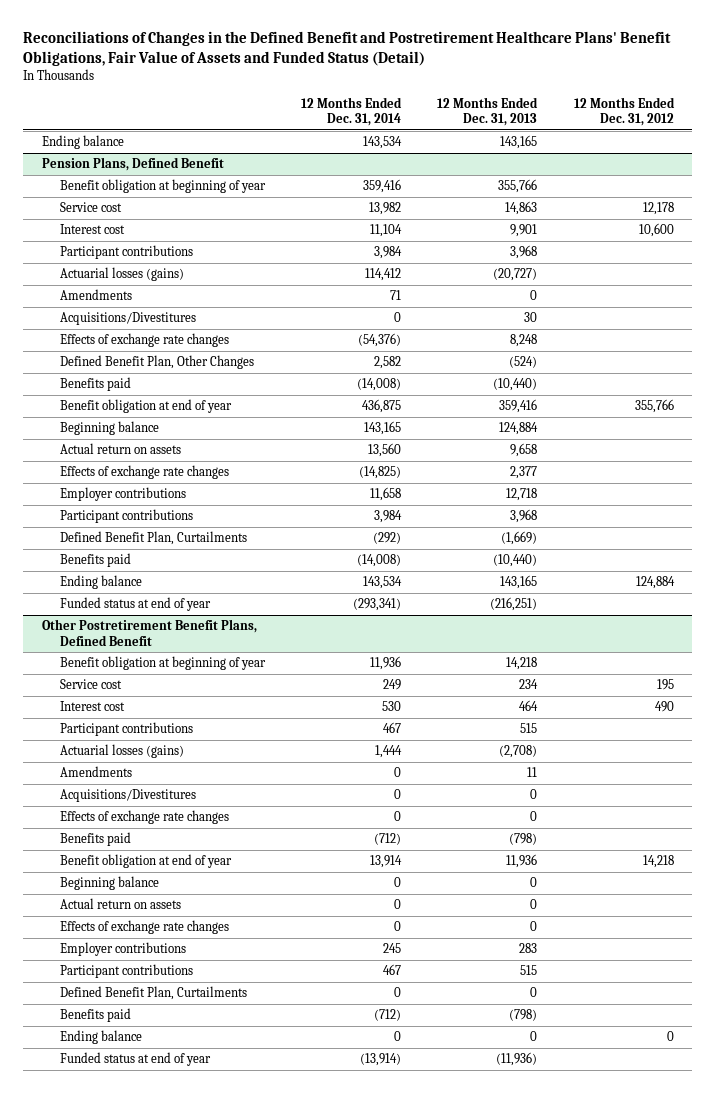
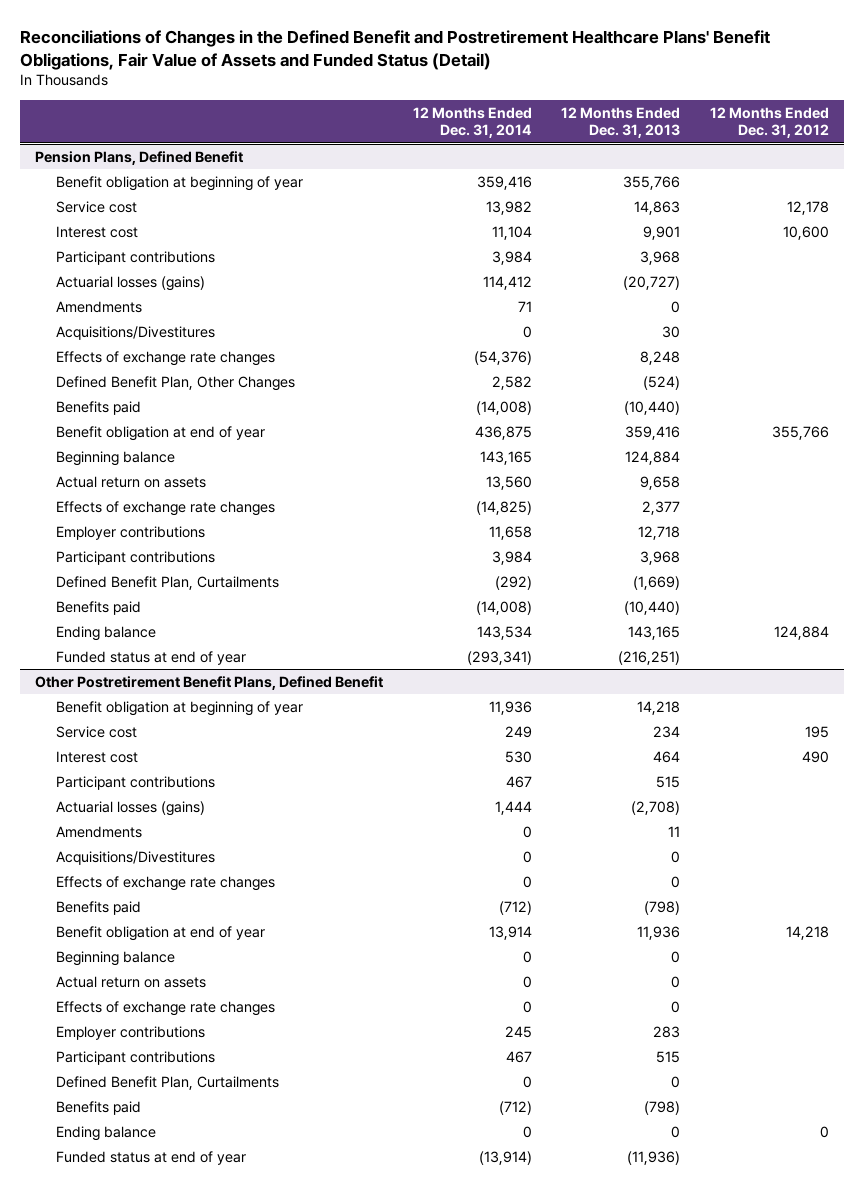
- Ending balance | 143,534 | 143,165 |

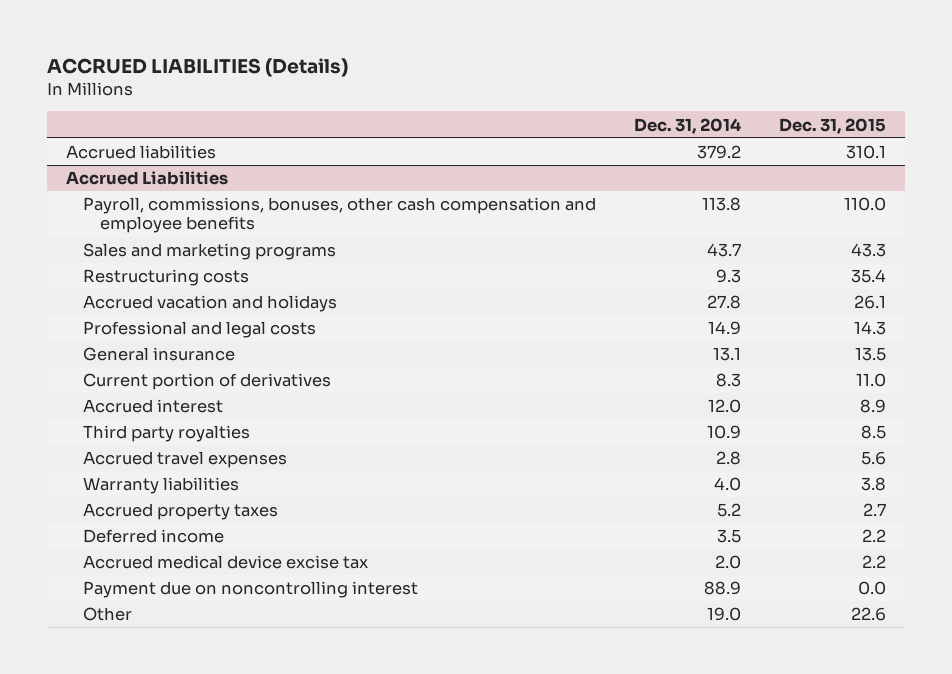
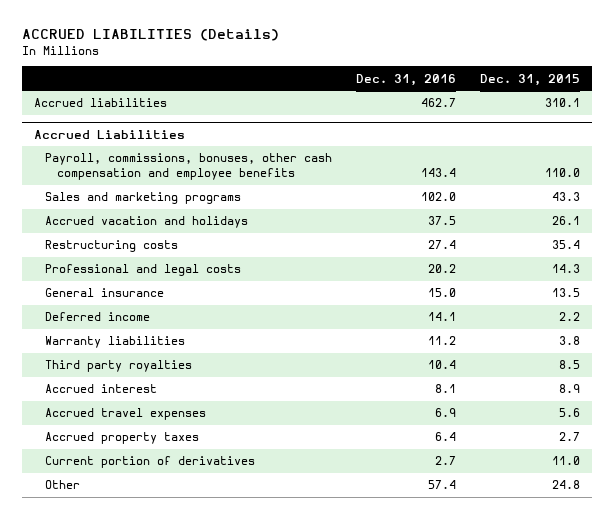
- | Dec. 31, 2014 | Dec. 31, 2015
+ | Dec. 31, 2016 | Dec. 31, 2015
@ Accrued Liabilities
moved down: Restructuring costs | 27.4 | 35.4
moved up: Deferred income | 14.1 | 2.2
moved up: Warranty liabilities | 11.2 | 3.8
moved down: Accrued interest | 8.1 | 8.9
- Accrued medical device excise tax | 2.0 | 2.2
- Payment due on noncontrolling interest | 88.9 | 0.0
- Other | 19.0 | 22.6
moved down: Current portion of derivatives | 2.7 | 11.0
+ Other | 57.4 | 24.8

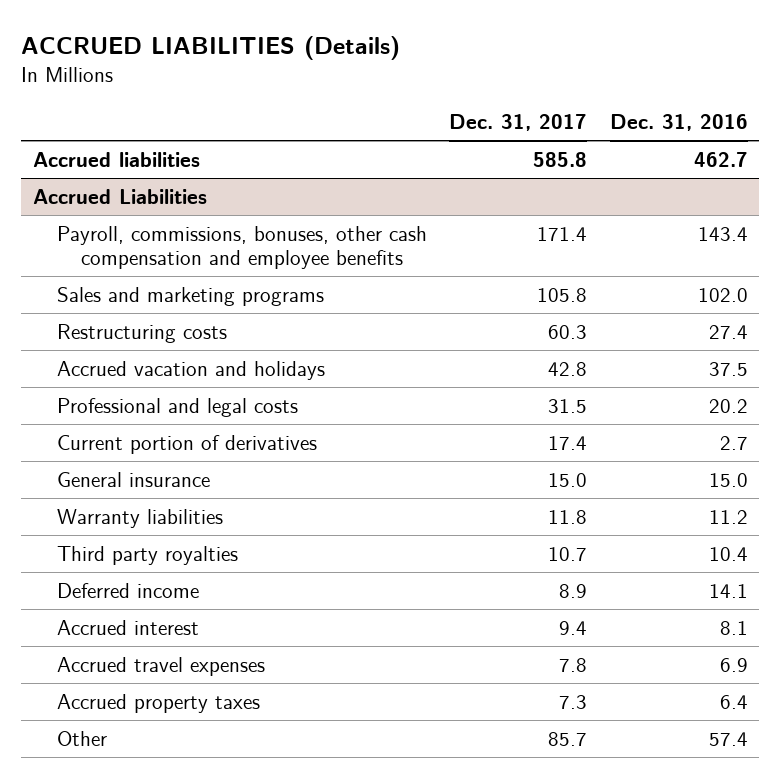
- | Dec. 31, 2016 | Dec. 31, 2015
+ | Dec. 31, 2017 | Dec. 31, 2016
@ Accrued Liabilities
moved down: Accrued vacation and holidays | 42.8 | 37.5
moved up: Current portion of derivatives | 17.4 | 2.7
moved down: Deferred income | 8.9 | 14.1

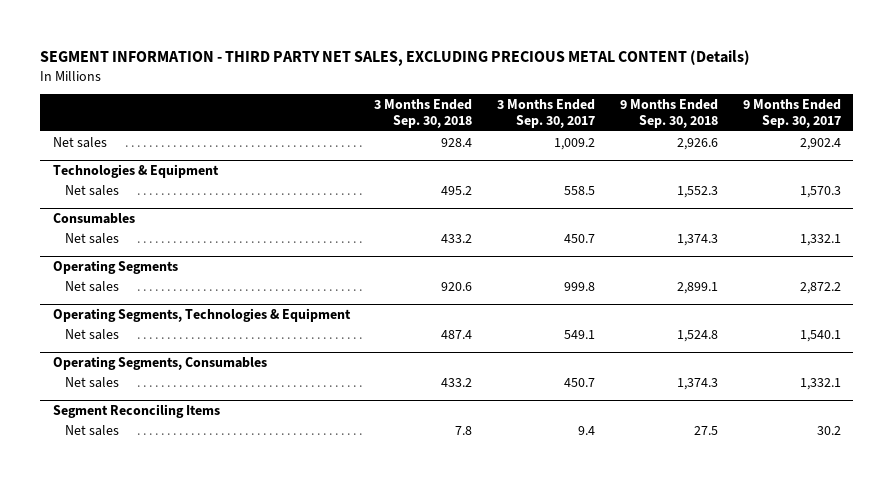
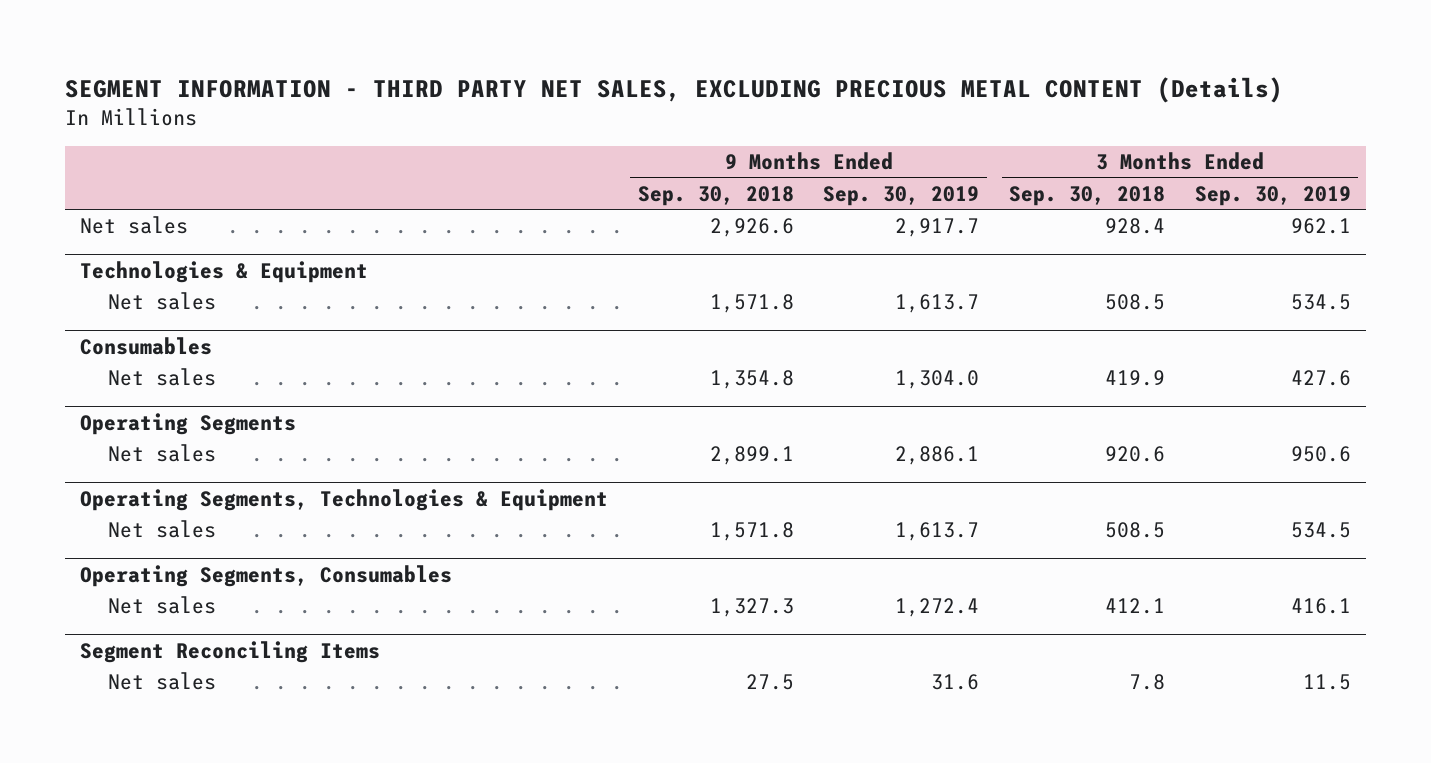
- | 3 Months Ended Sep. 30, 2018 | 3 Months Ended Sep. 30, 2017 | 9 Months Ended Sep. 30, 2018 | 9 Months Ended Sep. 30, 2017
+ | 9 Months Ended Sep. 30, 2018 | 9 Months Ended Sep. 30, 2019 | 3 Months Ended Sep. 30, 2018 | 3 Months Ended Sep. 30, 2019
@ Technologies & Equipment
- Net sales | 495.2 | 558.5 | 1,552.3 | 1,570.3
+ Net sales | 1,571.8 | 1,613.7 | 508.5 | 534.5
@ Consumables
- Net sales | 433.2 | 450.7 | 1,374.3 | 1,332.1
+ Net sales | 1,354.8 | 1,304.0 | 419.9 | 427.6
@ Operating Segments, Technologies & Equipment
- Net sales | 487.4 | 549.1 | 1,524.8 | 1,540.1
+ Net sales | 1,571.8 | 1,613.7 | 508.5 | 534.5
@ Operating Segments, Consumables
- Net sales | 433.2 | 450.7 | 1,374.3 | 1,332.1
+ Net sales | 1,327.3 | 1,272.4 | 412.1 | 416.1

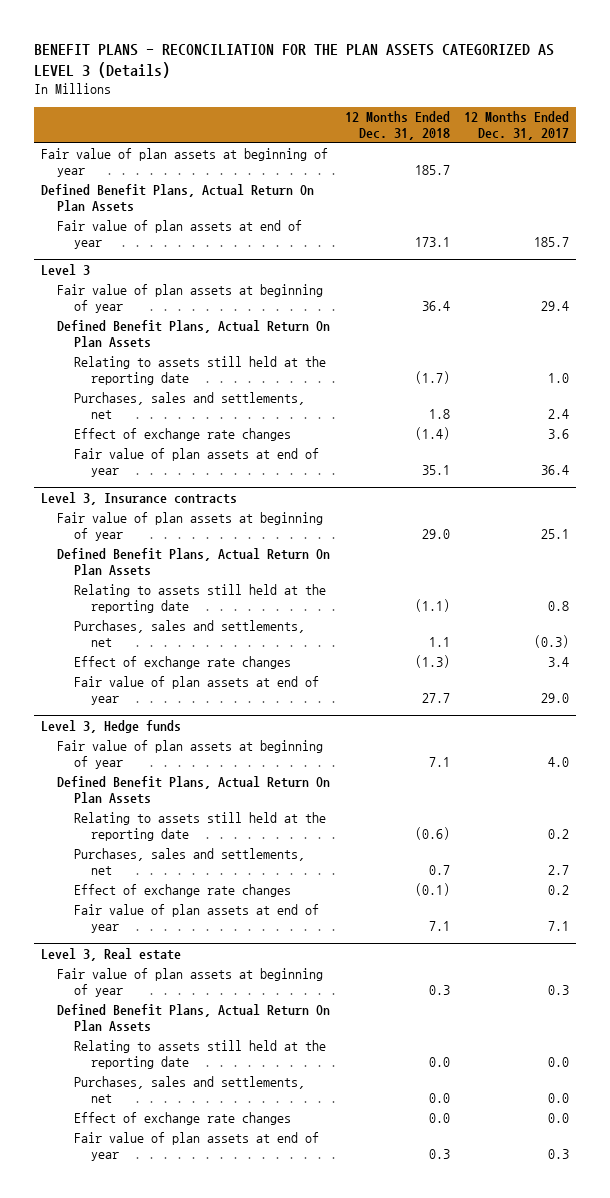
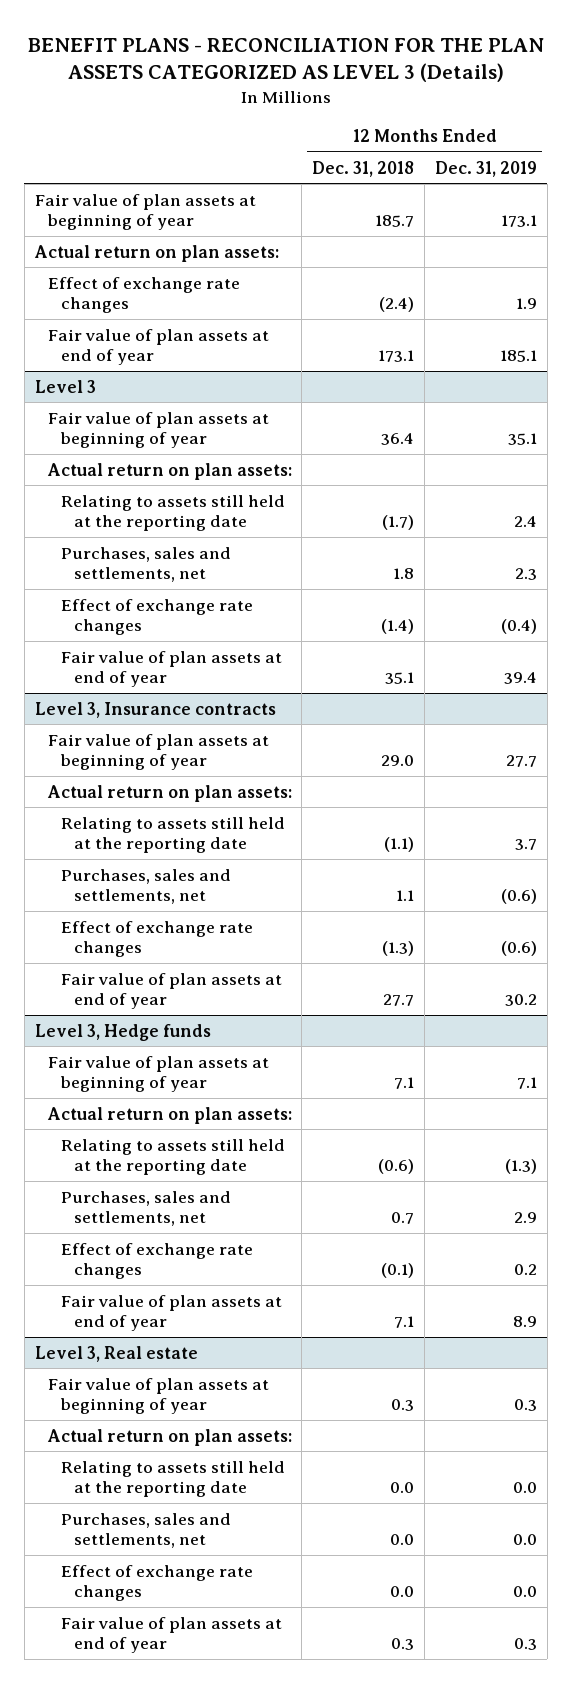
- | 12 Months Ended Dec. 31, 2018 | 12 Months Ended Dec. 31, 2017
+ | 12 Months Ended Dec. 31, 2018 | 12 Months Ended Dec. 31, 2019
- Defined Benefit Plans, Actual Return On Plan Assets
+ Actual return on plan assets:
+ Effect of exchange rate changes | (2.4) | 1.9
@ Level 3
- Defined Benefit Plans, Actual Return On Plan Assets
+ Actual return on plan assets:
@ Level 3, Insurance contracts
- Defined Benefit Plans, Actual Return On Plan Assets
+ Actual return on plan assets:
@ Level 3, Hedge funds
- Defined Benefit Plans, Actual Return On Plan Assets
+ Actual return on plan assets:
@ Level 3, Real estate
- Defined Benefit Plans, Actual Return On Plan Assets
+ Actual return on plan assets:

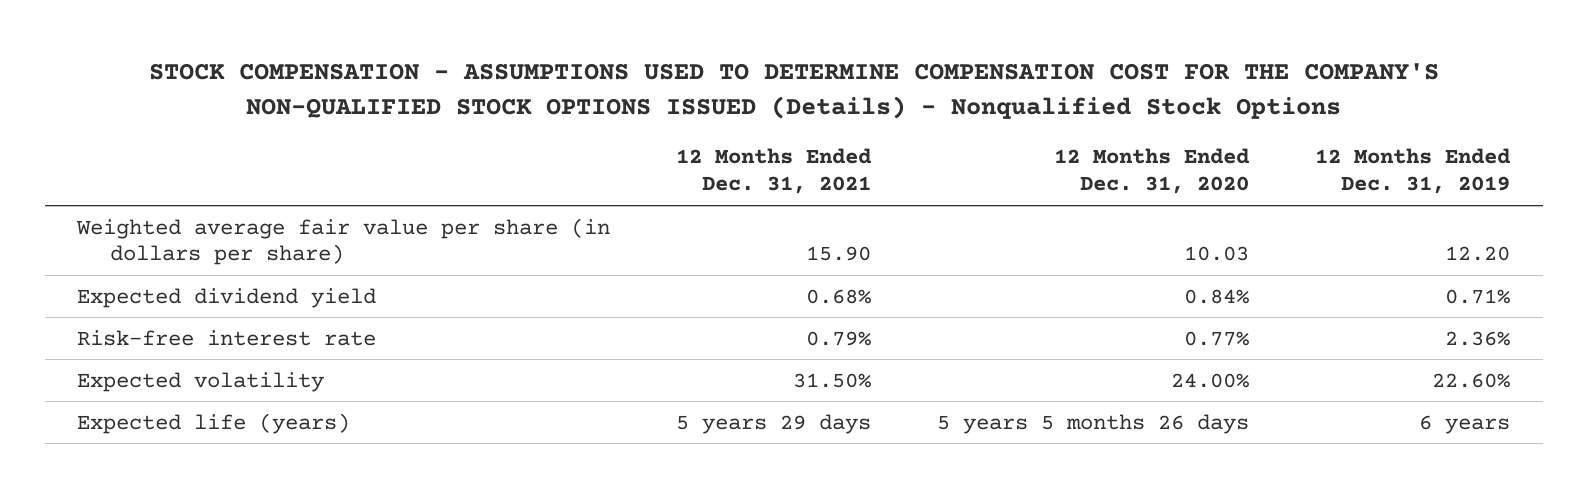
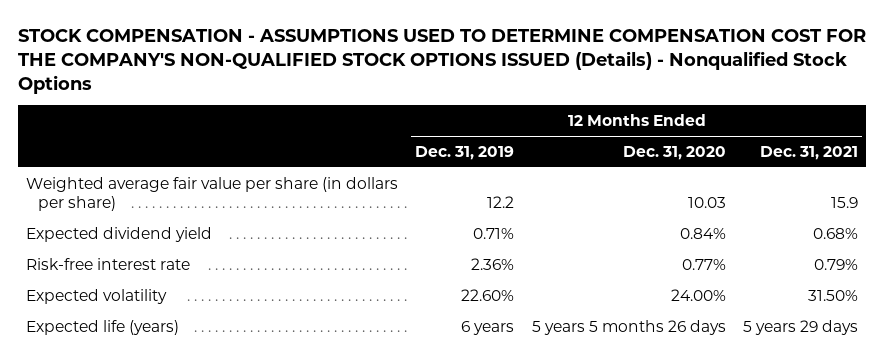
- | 12 Months Ended Dec. 31, 2021 | 12 Months Ended Dec. 31, 2020 | 12 Months Ended Dec. 31, 2019
+ | 12 Months Ended Dec. 31, 2019 | 12 Months Ended Dec. 31, 2020 | 12 Months Ended Dec. 31, 2021
- Weighted average fair value per share (in dollars per share) | 15.90 | 10.03 | 12.20
+ Weighted average fair value per share (in dollars per share) | 12.2 | 10.03 | 15.9

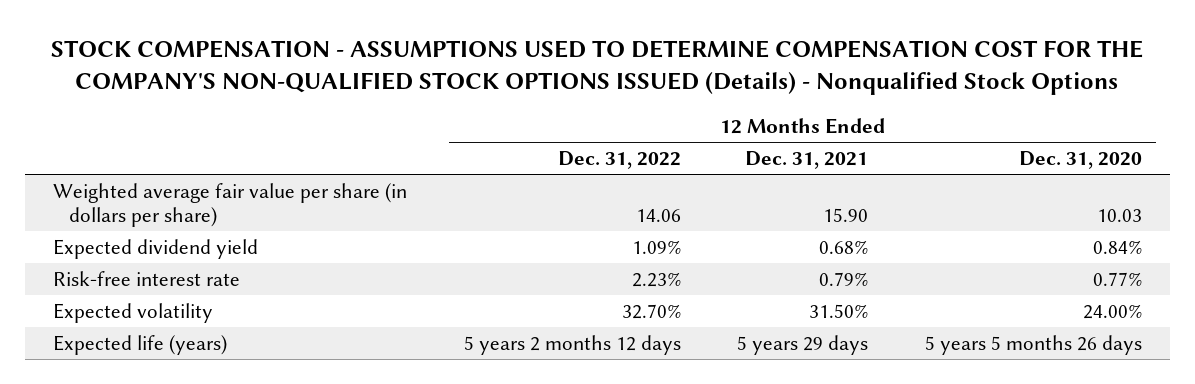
- | 12 Months Ended Dec. 31, 2019 | 12 Months Ended Dec. 31, 2020 | 12 Months Ended Dec. 31, 2021
+ | 12 Months Ended Dec. 31, 2022 | 12 Months Ended Dec. 31, 2021 | 12 Months Ended Dec. 31, 2020
- Weighted average fair value per share (in dollars per share) | 12.2 | 10.03 | 15.9
+ Weighted average fair value per share (in dollars per share) | 14.06 | 15.90 | 10.03

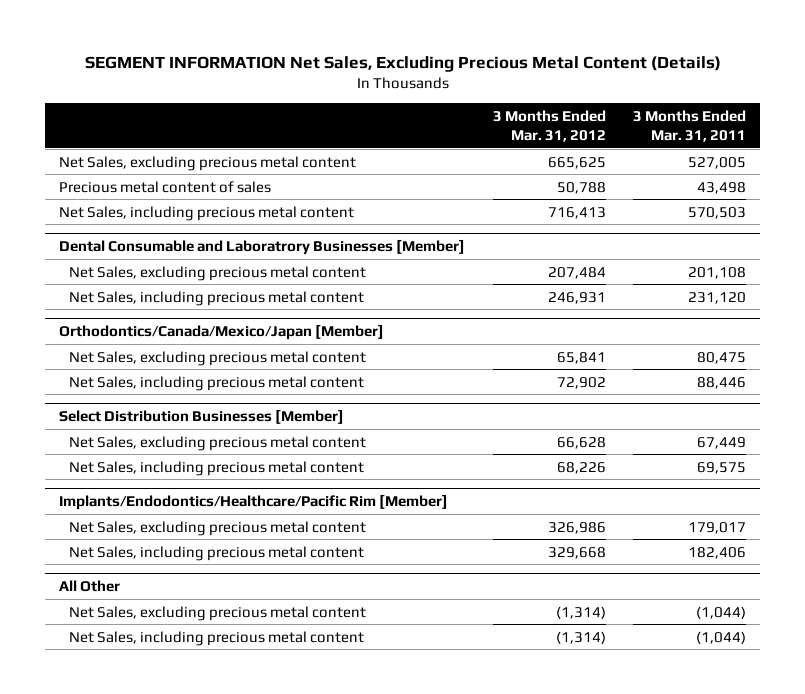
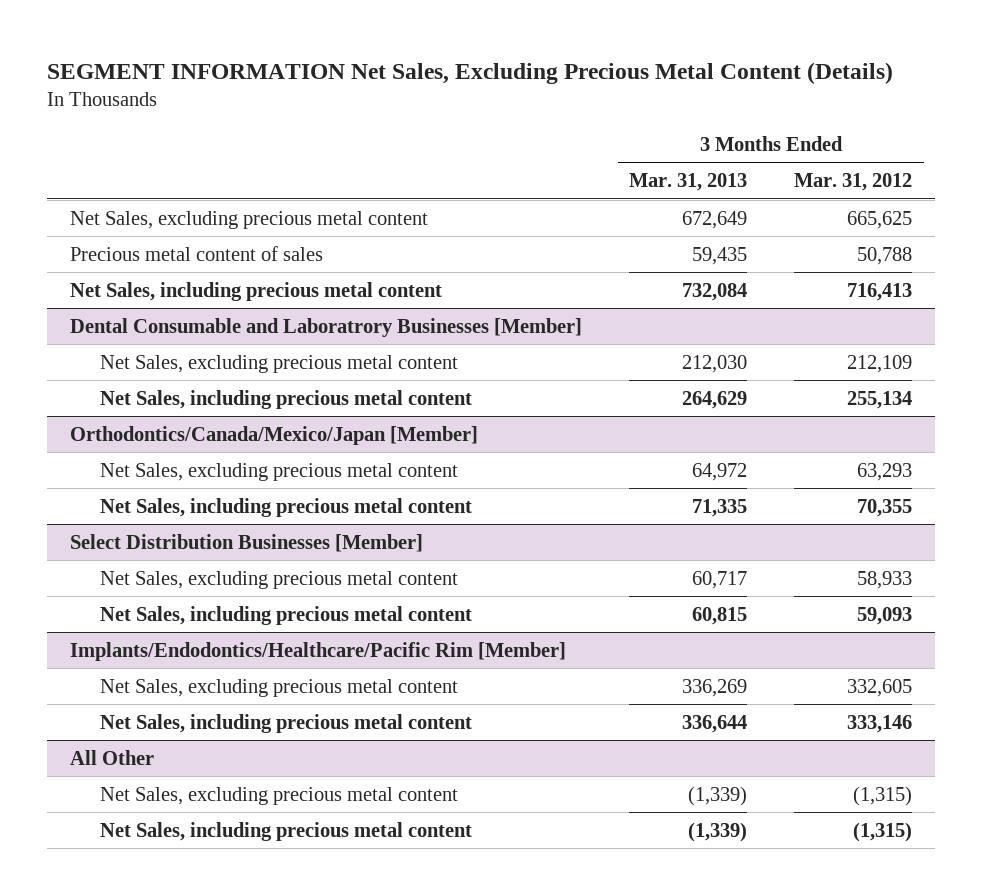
- | 3 Months Ended Mar. 31, 2012 | 3 Months Ended Mar. 31, 2011
+ | 3 Months Ended Mar. 31, 2013 | 3 Months Ended Mar. 31, 2012
@ Dental Consumable and Laboratrory Businesses [Member]
- Net Sales, excluding precious metal content | 207,484 | 201,108
- Net Sales, including precious metal content | 246,931 | 231,120
+ Net Sales, excluding precious metal content | 212,030 | 212,109
+ Net Sales, including precious metal content | 264,629 | 255,134
@ Orthodontics/Canada/Mexico/Japan [Member]
- Net Sales, excluding precious metal content | 65,841 | 80,475
- Net Sales, including precious metal content | 72,902 | 88,446
+ Net Sales, excluding precious metal content | 64,972 | 63,293
+ Net Sales, including precious metal content | 71,335 | 70,355
@ Select Distribution Businesses [Member]
- Net Sales, excluding precious metal content | 66,628 | 67,449
- Net Sales, including precious metal content | 68,226 | 69,575
+ Net Sales, excluding precious metal content | 60,717 | 58,933
+ Net Sales, including precious metal content | 60,815 | 59,093
@ Implants/Endodontics/Healthcare/Pacific Rim [Member]
- Net Sales, excluding precious metal content | 326,986 | 179,017
- Net Sales, including precious metal content | 329,668 | 182,406
+ Net Sales, excluding precious metal content | 336,269 | 332,605
+ Net Sales, including precious metal content | 336,644 | 333,146
@ All Other
- Net Sales, excluding precious metal content | (1,314) | (1,044)
- Net Sales, including precious metal content | (1,314) | (1,044)
+ Net Sales, excluding precious metal content | (1,339) | (1,315)
+ Net Sales, including precious metal content | (1,339) | (1,315)

